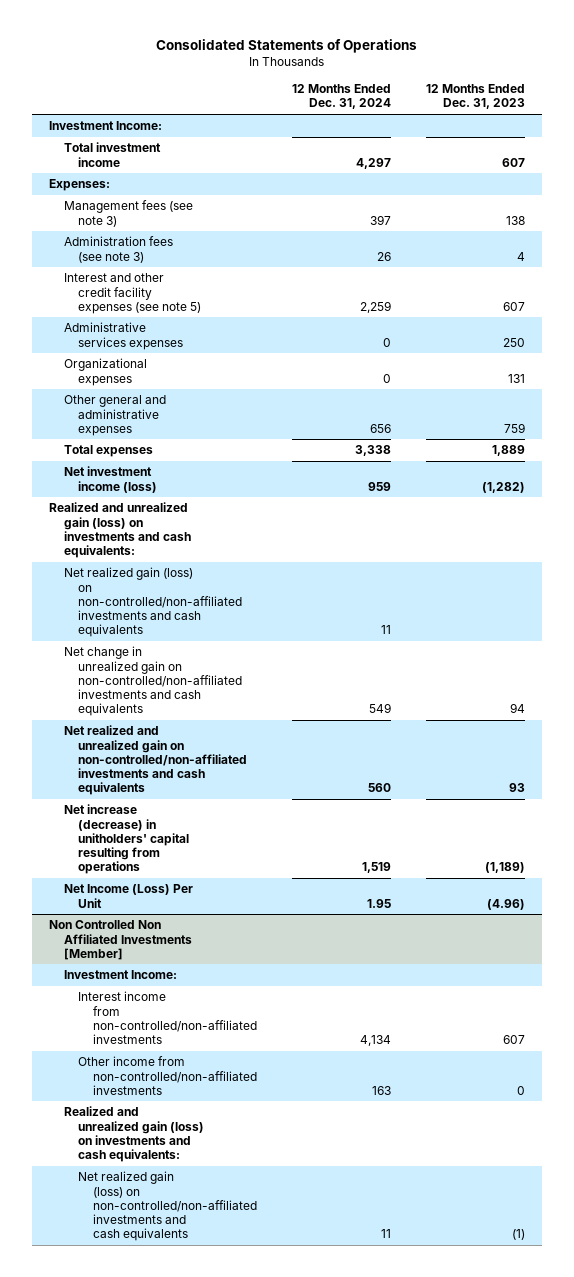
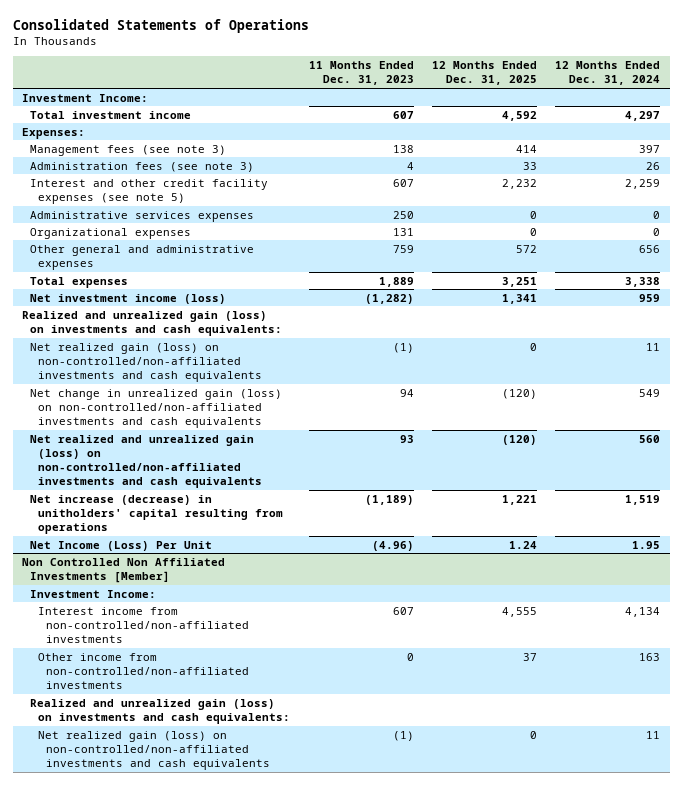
- | 12 Months Ended Dec. 31, 2024 | 12 Months Ended Dec. 31, 2023
+ | 11 Months Ended Dec. 31, 2023 | 12 Months Ended Dec. 31, 2025 | 12 Months Ended Dec. 31, 2024
- Net change in unrealized gain on non-controlled/non-affiliated investments and cash equivalents | 549 | 94
- Net realized and unrealized gain on non-controlled/non-affiliated investments and cash equivalents | 560 | 93
+ Net change in unrealized gain (loss) on non-controlled/non-affiliated investments and cash equivalents | 94 | (120) | 549
+ Net realized and unrealized gain (loss) on non-controlled/non-affiliated investments and cash equivalents | 93 | (120) | 560

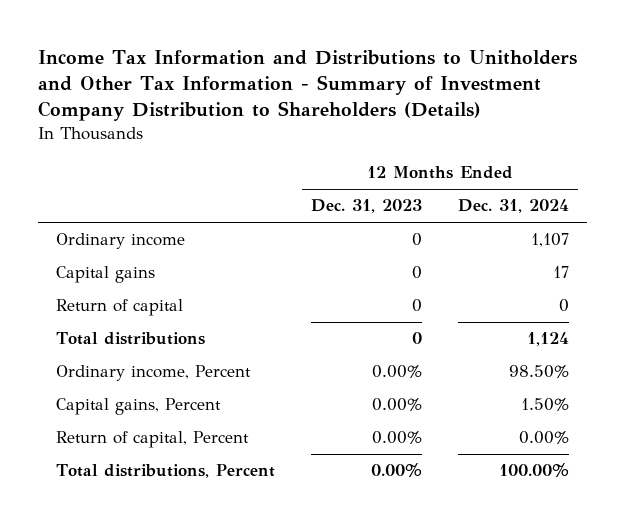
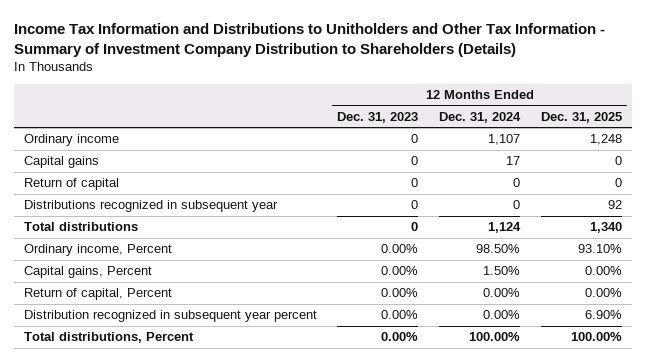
- | 12 Months Ended Dec. 31, 2023 | 12 Months Ended Dec. 31, 2024
+ | 12 Months Ended Dec. 31, 2023 | 12 Months Ended Dec. 31, 2024 | 12 Months Ended Dec. 31, 2025
+ Distributions recognized in subsequent year | 0 | 0 | 92
+ Distribution recognized in subsequent year percent | 0.00% | 0.00% | 6.90%

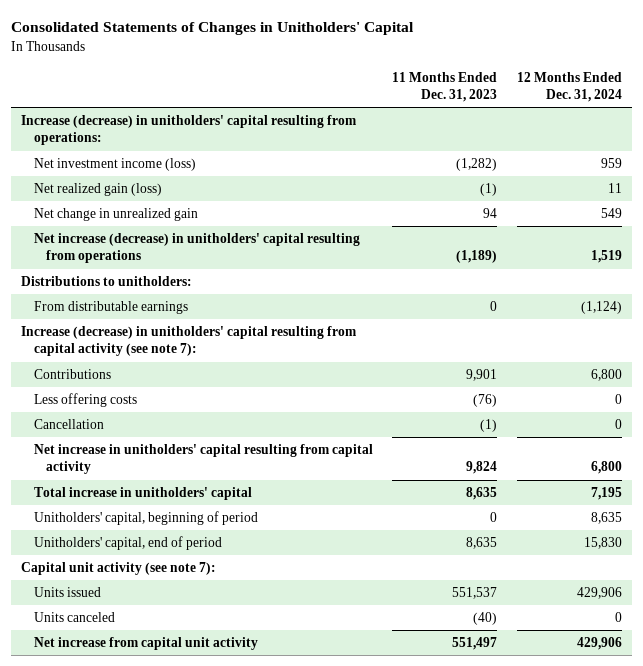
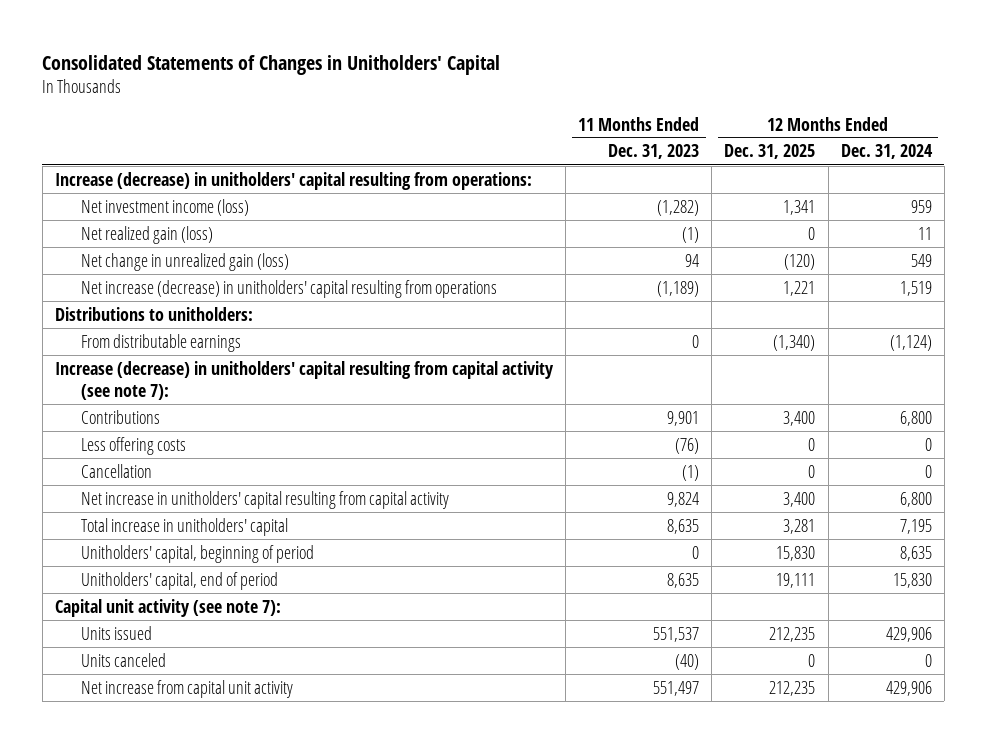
- | 11 Months Ended Dec. 31, 2023 | 12 Months Ended Dec. 31, 2024
+ | 11 Months Ended Dec. 31, 2023 | 12 Months Ended Dec. 31, 2025 | 12 Months Ended Dec. 31, 2024
- Net change in unrealized gain | 94 | 549
+ Net change in unrealized gain (loss) | 94 | (120) | 549

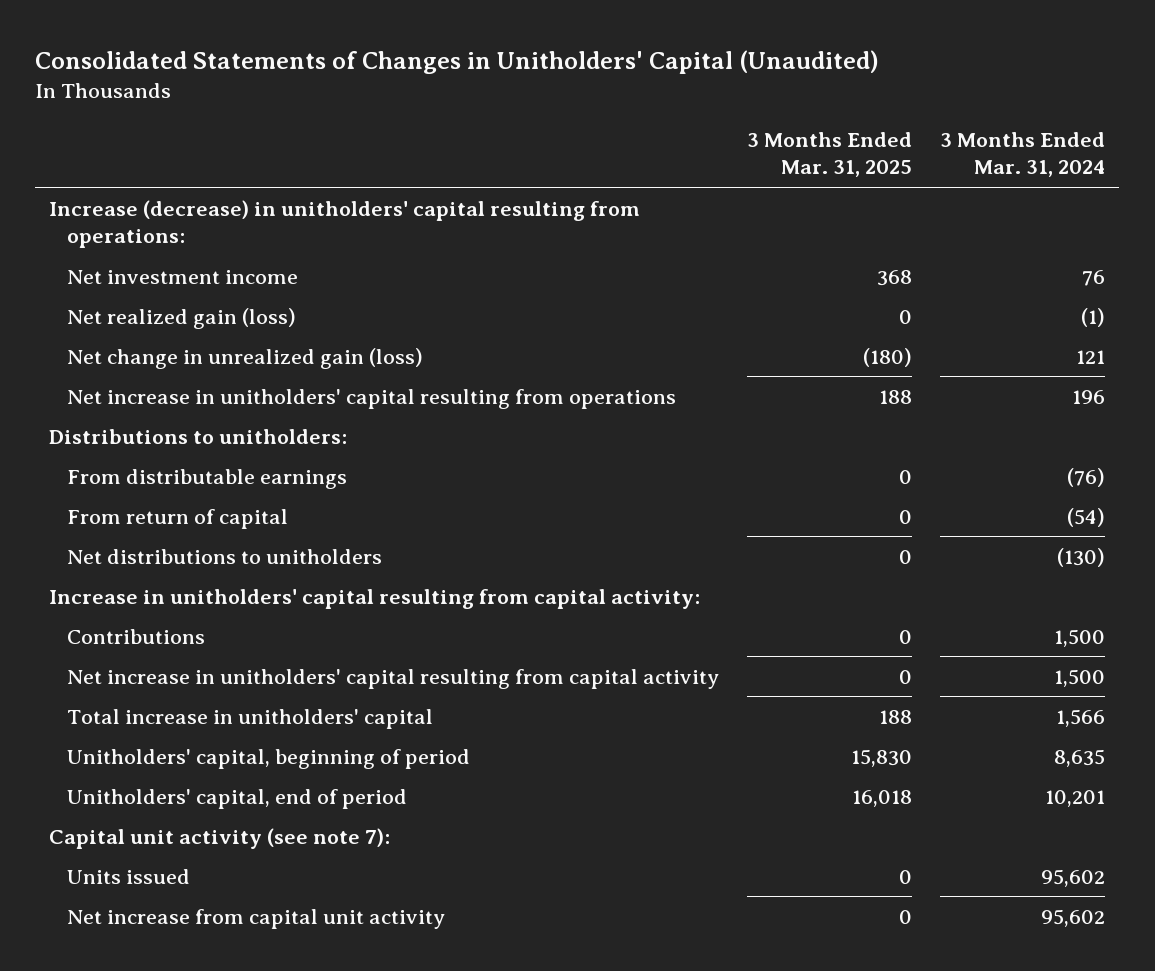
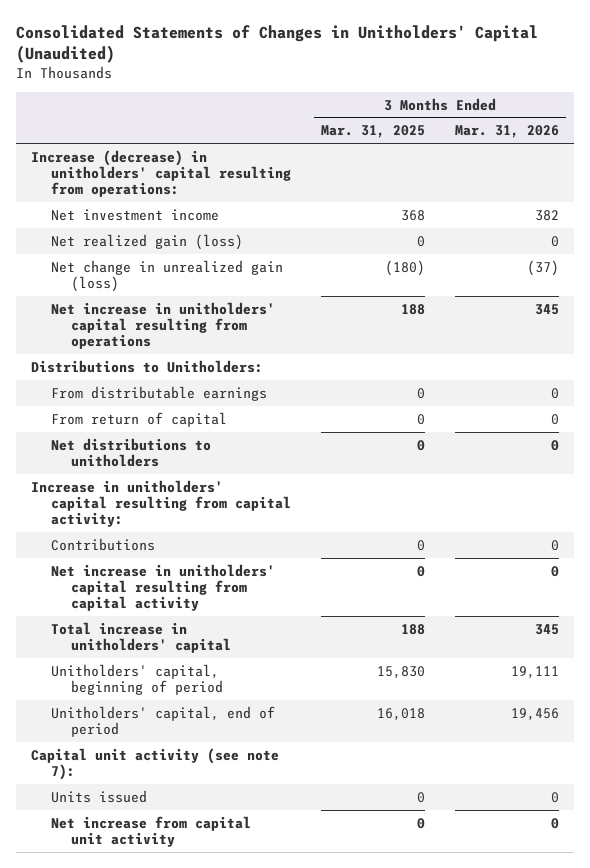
- | 3 Months Ended Mar. 31, 2025 | 3 Months Ended Mar. 31, 2024
+ | 3 Months Ended Mar. 31, 2025 | 3 Months Ended Mar. 31, 2026
- Distributions to unitholders:
+ Distributions to Unitholders:

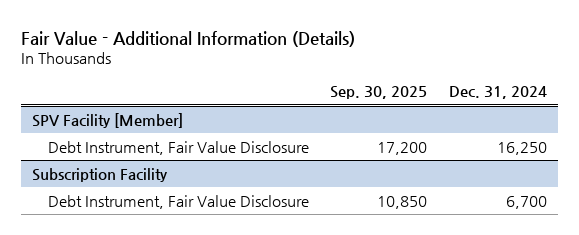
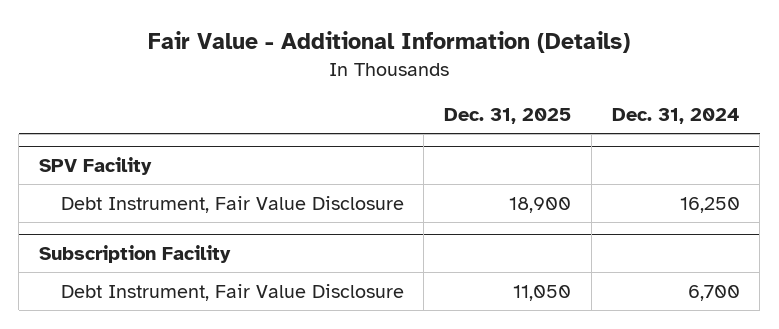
- | Sep. 30, 2025 | Dec. 31, 2024
+ | Dec. 31, 2025 | Dec. 31, 2024
- SPV Facility [Member]
+ SPV Facility

